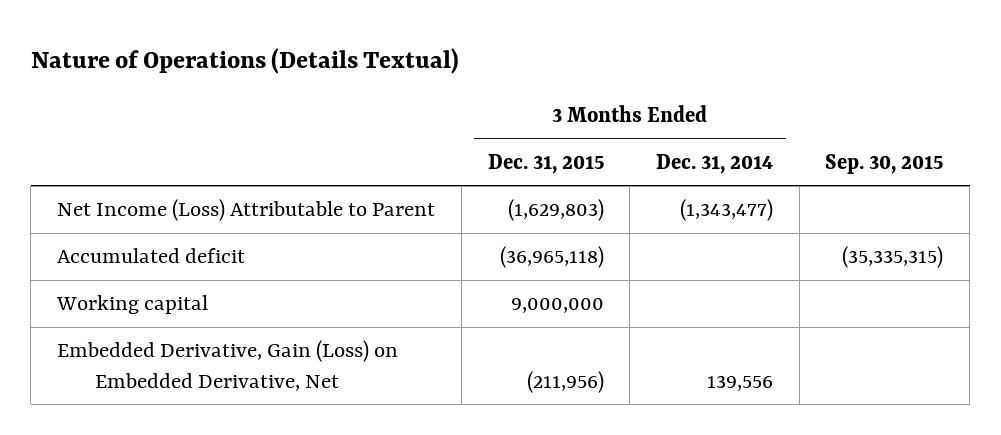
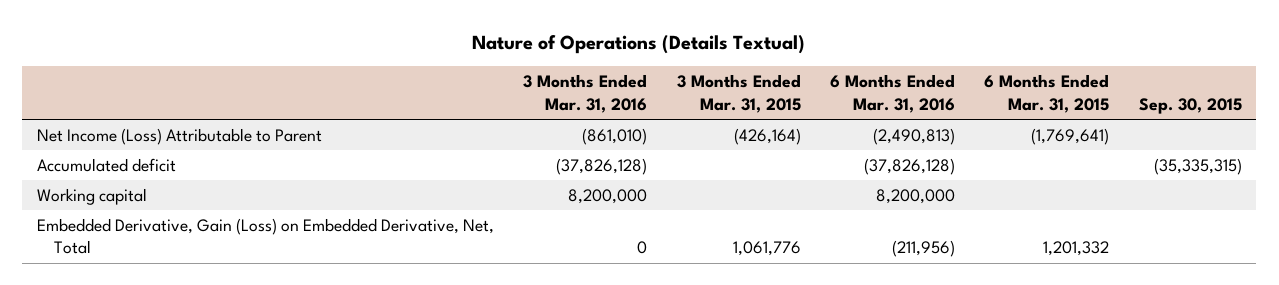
- | 3 Months Ended Dec. 31, 2015 | 3 Months Ended Dec. 31, 2014 | Sep. 30, 2015
+ | 3 Months Ended Mar. 31, 2016 | 3 Months Ended Mar. 31, 2015 | 6 Months Ended Mar. 31, 2016 | 6 Months Ended Mar. 31, 2015 | Sep. 30, 2015
- Embedded Derivative, Gain (Loss) on Embedded Derivative, Net | (211,956) | 139,556 |
+ Embedded Derivative, Gain (Loss) on Embedded Derivative, Net, Total | 0 | 1,061,776 | (211,956) | 1,201,332 |

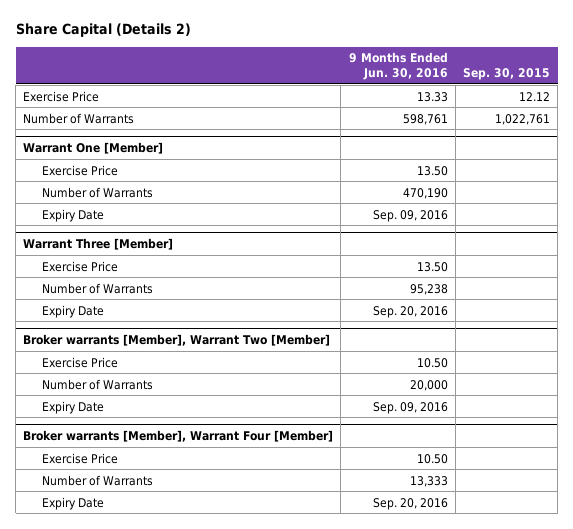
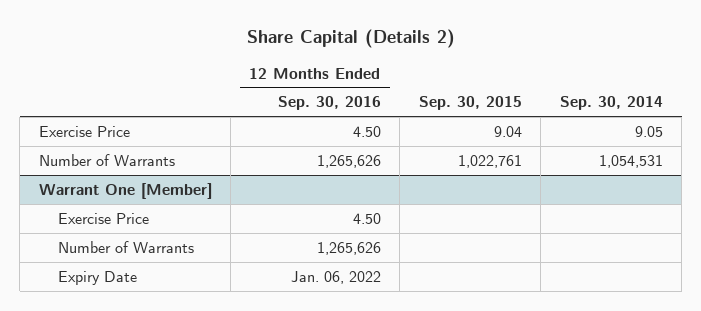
- | 9 Months Ended Jun. 30, 2016 | Sep. 30, 2015
+ | 12 Months Ended Sep. 30, 2016 | Sep. 30, 2015 | Sep. 30, 2014
- Exercise Price | 13.33 | 12.12
+ Exercise Price | 4.50 | 9.04 | 9.05
- Warrant Three [Member]
- Exercise Price | 13.50 |
- Number of Warrants | 95,238 |
- Expiry Date | Sep. 20, 2016 |
- Broker warrants [Member], Warrant Two [Member]
- Exercise Price | 10.50 |
- Number of Warrants | 20,000 |
- Expiry Date | Sep. 09, 2016 |
- Broker warrants [Member], Warrant Four [Member]
- Exercise Price | 10.50 |
- Number of Warrants | 13,333 |
- Expiry Date | Sep. 20, 2016 |

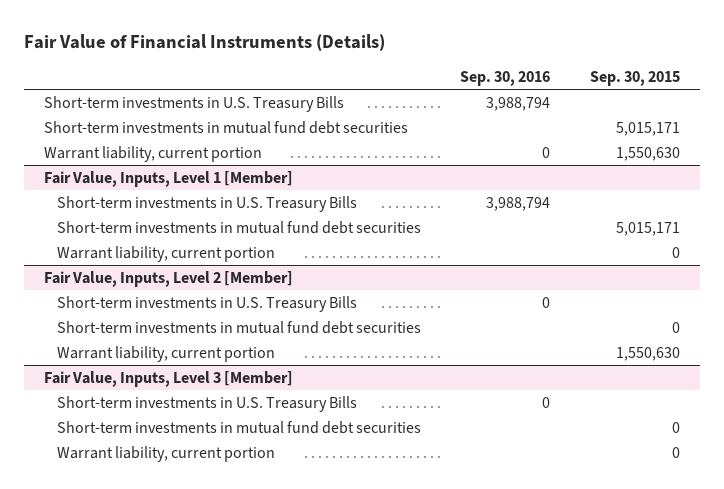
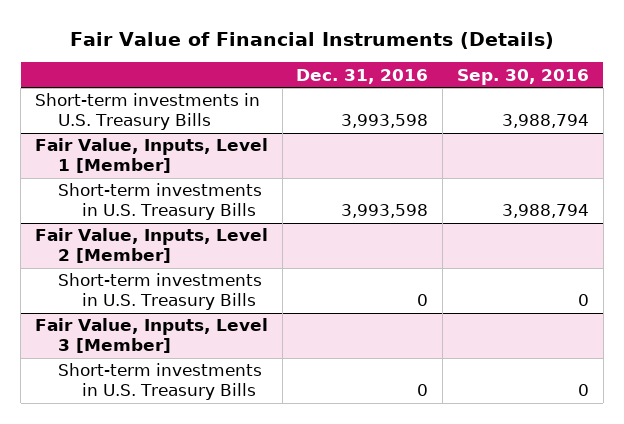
- | Sep. 30, 2016 | Sep. 30, 2015
+ | Dec. 31, 2016 | Sep. 30, 2016
- Short-term investments in mutual fund debt securities | | 5,015,171
- Warrant liability, current portion | 0 | 1,550,630
@ Fair Value, Inputs, Level 1 [Member]
- Short-term investments in mutual fund debt securities | | 5,015,171
- Warrant liability, current portion | | 0
@ Fair Value, Inputs, Level 2 [Member]
- Short-term investments in mutual fund debt securities | | 0
- Warrant liability, current portion | | 1,550,630
@ Fair Value, Inputs, Level 3 [Member]
- Short-term investments in mutual fund debt securities | | 0
- Warrant liability, current portion | | 0

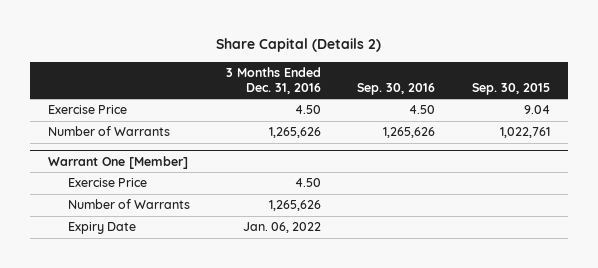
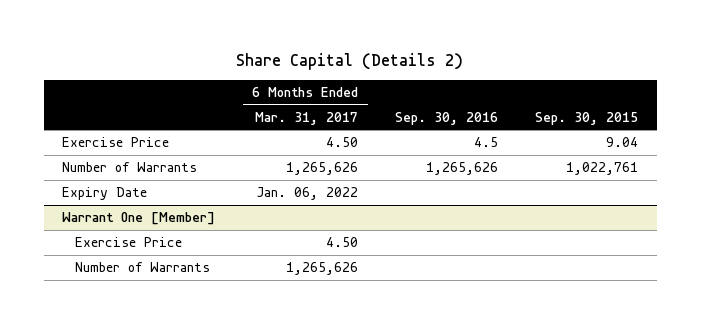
- | 3 Months Ended Dec. 31, 2016 | Sep. 30, 2016 | Sep. 30, 2015
+ | 6 Months Ended Mar. 31, 2017 | Sep. 30, 2016 | Sep. 30, 2015
- Exercise Price | 4.50 | 4.50 | 9.04
+ Exercise Price | 4.50 | 4.5 | 9.04
+ Expiry Date | Jan. 06, 2022 | |
@ Warrant One [Member]
- Expiry Date | Jan. 06, 2022 | |

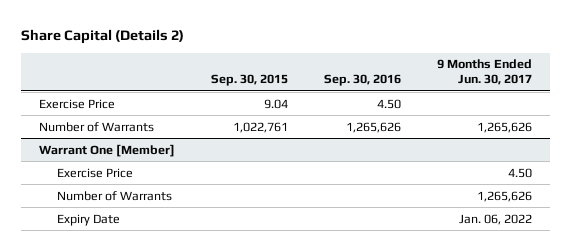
- | 6 Months Ended Mar. 31, 2017 | Sep. 30, 2016 | Sep. 30, 2015
+ | Sep. 30, 2015 | Sep. 30, 2016 | 9 Months Ended Jun. 30, 2017
- Exercise Price | 4.50 | 4.5 | 9.04
+ Exercise Price | 9.04 | 4.50 |
- Expiry Date | Jan. 06, 2022 | |
@ Warrant One [Member]
+ Expiry Date | | | Jan. 06, 2022

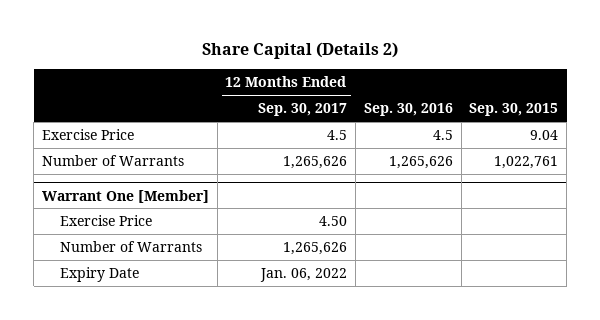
- | Sep. 30, 2015 | Sep. 30, 2016 | 9 Months Ended Jun. 30, 2017
+ | 12 Months Ended Sep. 30, 2017 | Sep. 30, 2016 | Sep. 30, 2015
- Exercise Price | 9.04 | 4.50 |
+ Exercise Price | 4.5 | 4.5 | 9.04

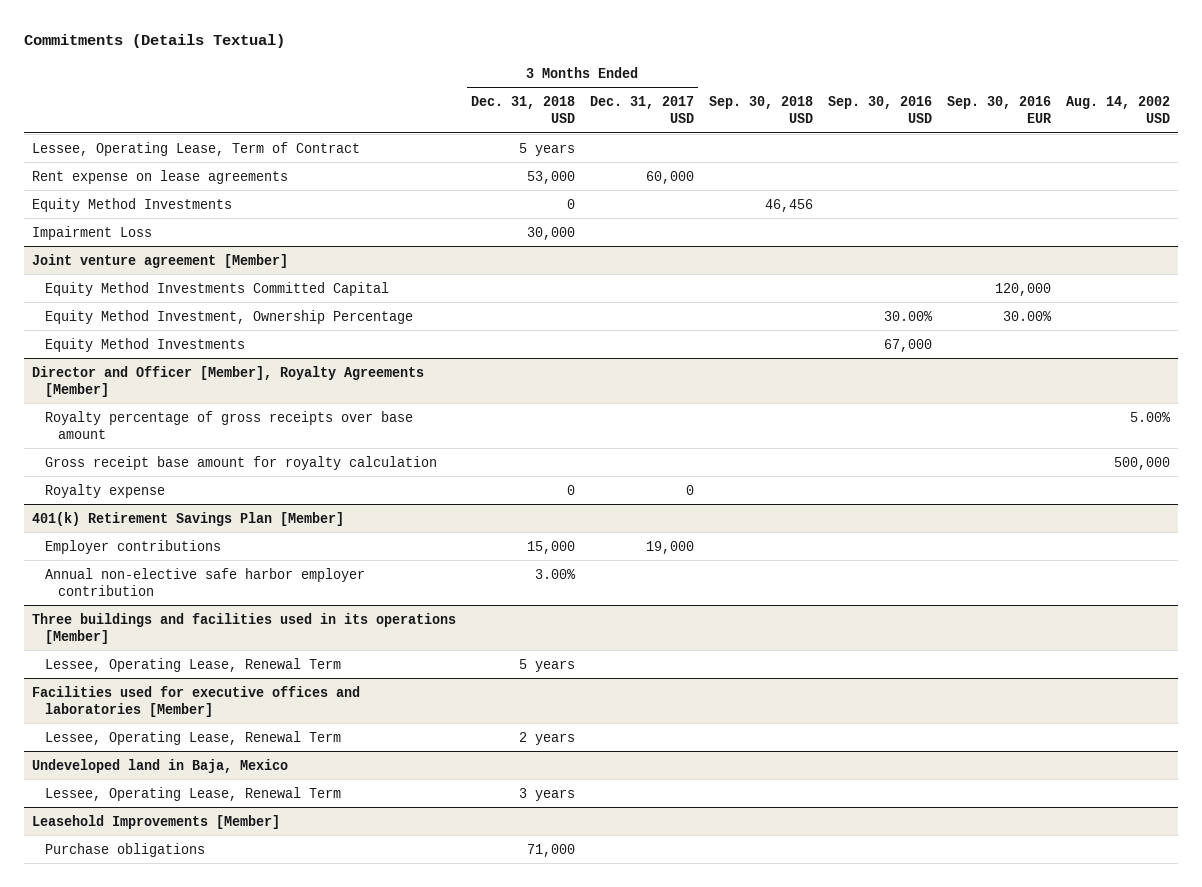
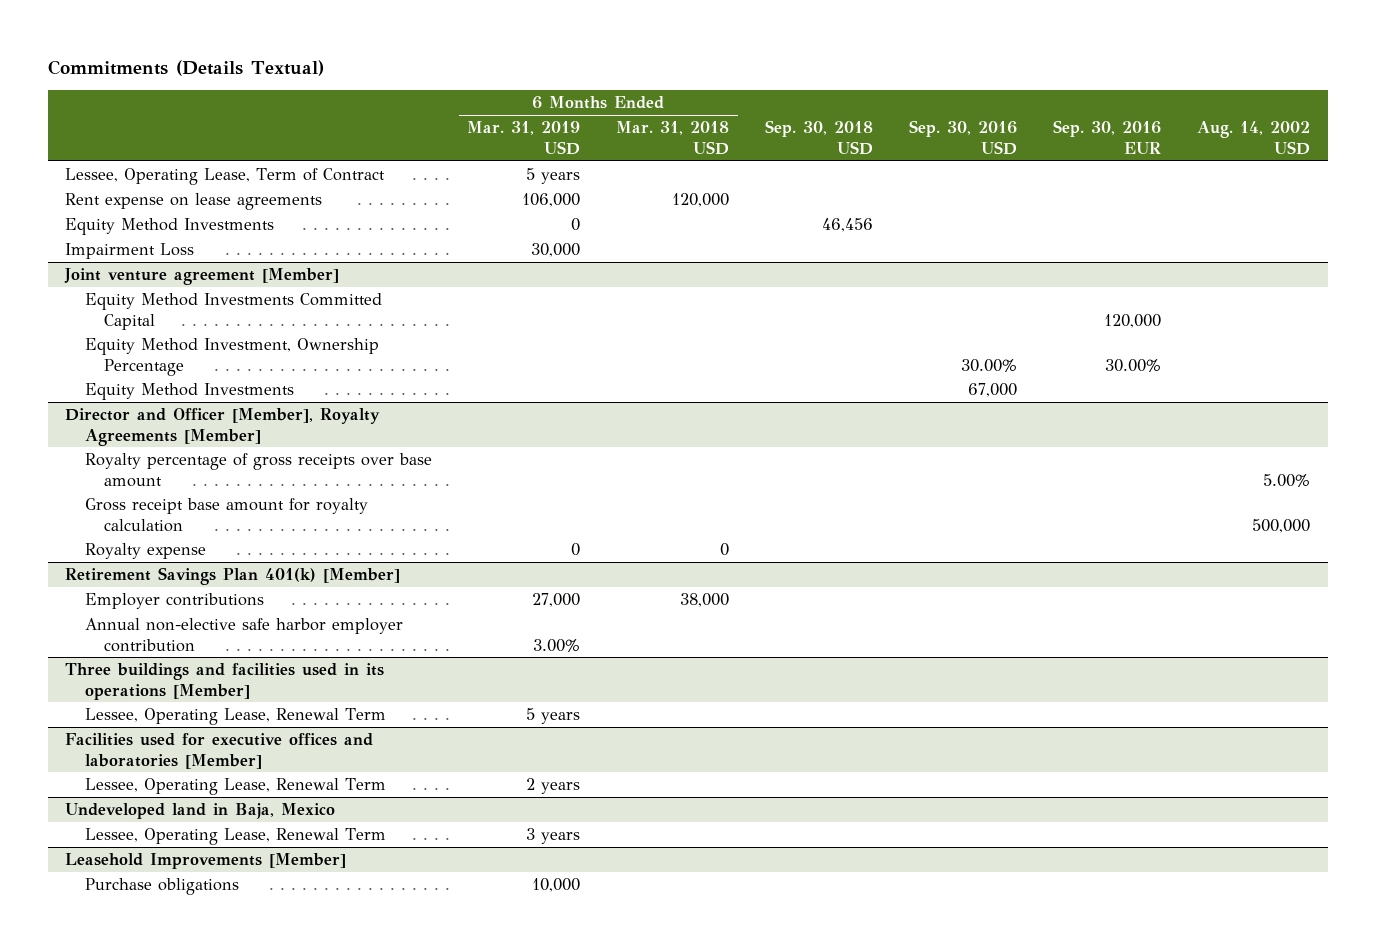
- | 3 Months Ended Dec. 31, 2018 USD | 3 Months Ended Dec. 31, 2017 USD | Sep. 30, 2018 USD | Sep. 30, 2016 USD | Sep. 30, 2016 EUR | Aug. 14, 2002 USD
+ | 6 Months Ended Mar. 31, 2019 USD | 6 Months Ended Mar. 31, 2018 USD | Sep. 30, 2018 USD | Sep. 30, 2016 USD | Sep. 30, 2016 EUR | Aug. 14, 2002 USD
- 401(k) Retirement Savings Plan [Member]
+ Retirement Savings Plan 401(k) [Member]

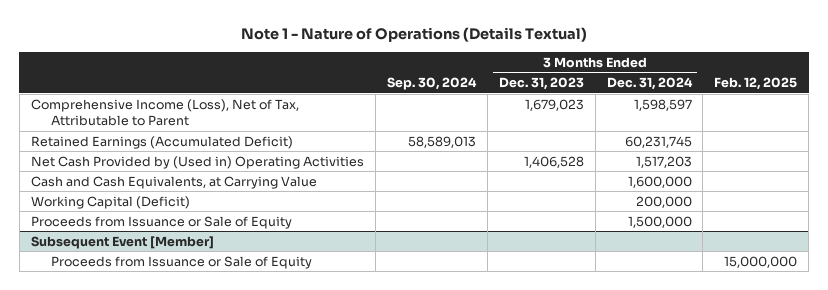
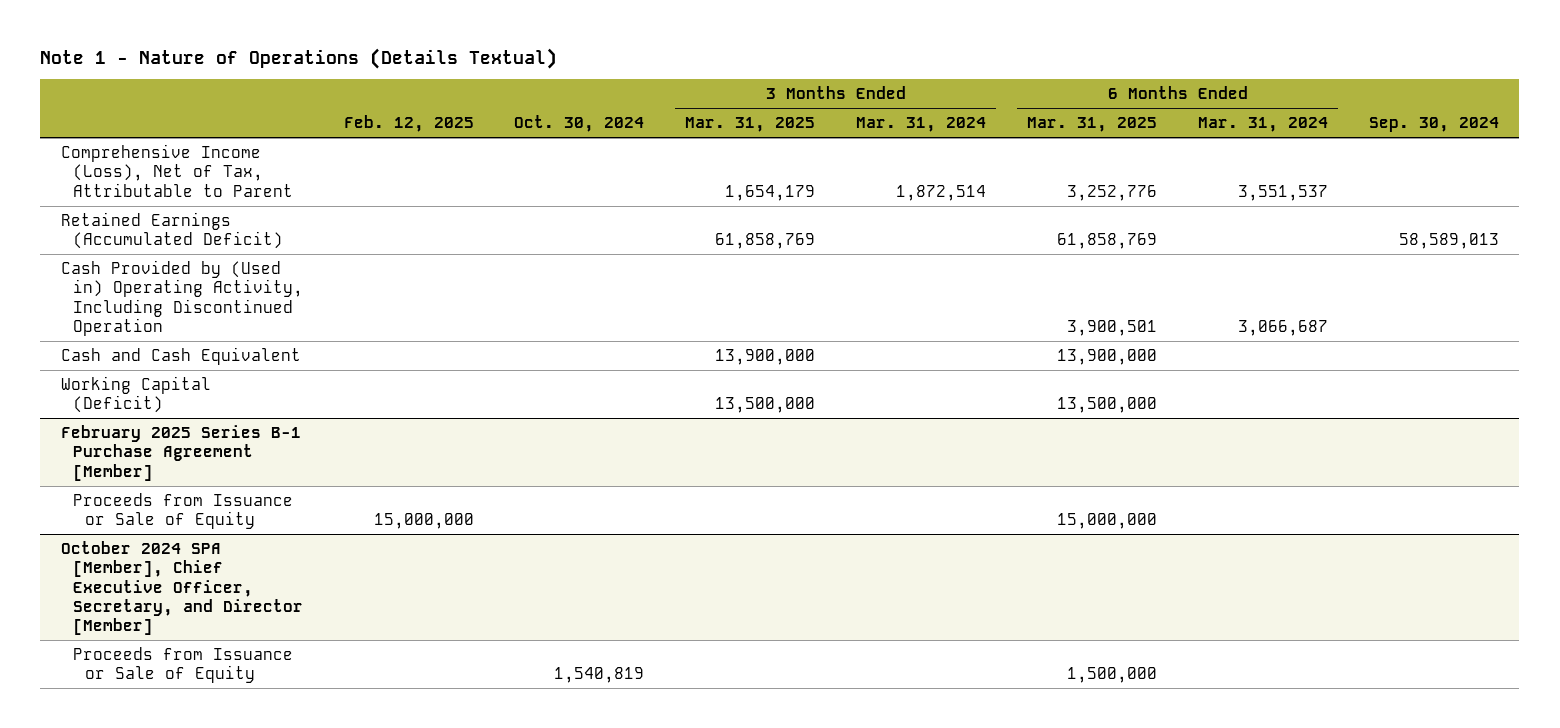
- | Sep. 30, 2024 | 3 Months Ended Dec. 31, 2023 | 3 Months Ended Dec. 31, 2024 | Feb. 12, 2025
+ | Feb. 12, 2025 | Oct. 30, 2024 | 3 Months Ended Mar. 31, 2025 | 3 Months Ended Mar. 31, 2024 | 6 Months Ended Mar. 31, 2025 | 6 Months Ended Mar. 31, 2024 | Sep. 30, 2024
- Net Cash Provided by (Used in) Operating Activities | | 1,406,528 | 1,517,203 |
- Cash and Cash Equivalents, at Carrying Value | | | 1,600,000 |
+ Cash Provided by (Used in) Operating Activity, Including Discontinued Operation | | | | | 3,900,501 | 3,066,687 |
+ Cash and Cash Equivalent | | | 13,900,000 | | 13,900,000 | |
- Proceeds from Issuance or Sale of Equity | | | 1,500,000 |
- Subsequent Event [Member]
+ February 2025 Series B-1 Purchase Agreement [Member]
+ October 2024 SPA [Member], Chief Executive Officer, Secretary, and Director [Member]
+ Proceeds from Issuance or Sale of Equity | | 1,540,819 | | | 1,500,000 | |

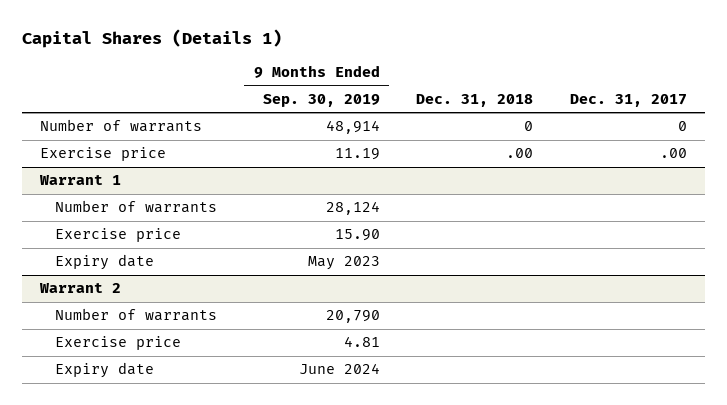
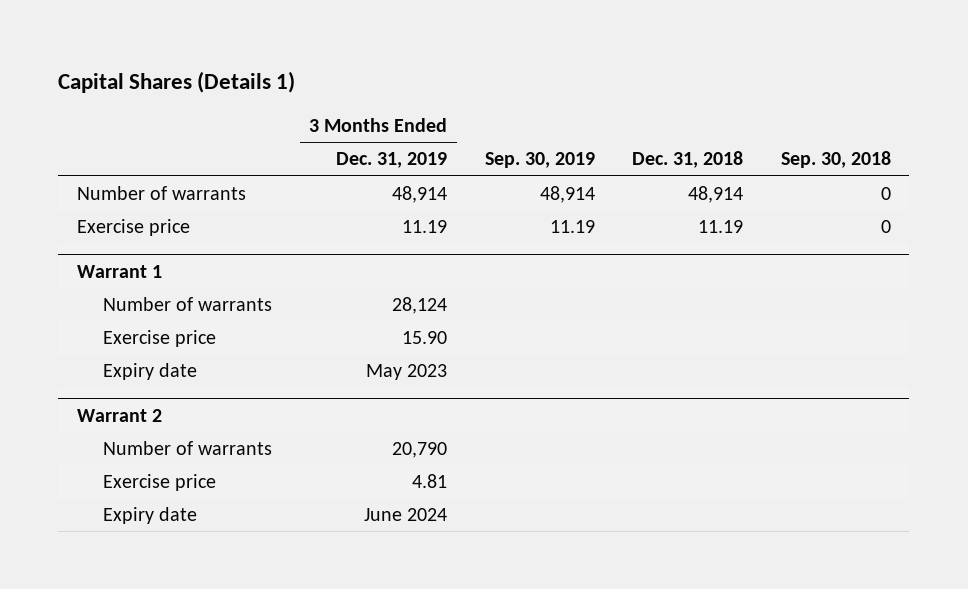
- | 9 Months Ended Sep. 30, 2019 | Dec. 31, 2018 | Dec. 31, 2017
+ | 3 Months Ended Dec. 31, 2019 | Sep. 30, 2019 | Dec. 31, 2018 | Sep. 30, 2018
- Number of warrants | 48,914 | 0 | 0
- Exercise price | 11.19 | .00 | .00
+ Number of warrants | 48,914 | 48,914 | 48,914 | 0
+ Exercise price | 11.19 | 11.19 | 11.19 | 0

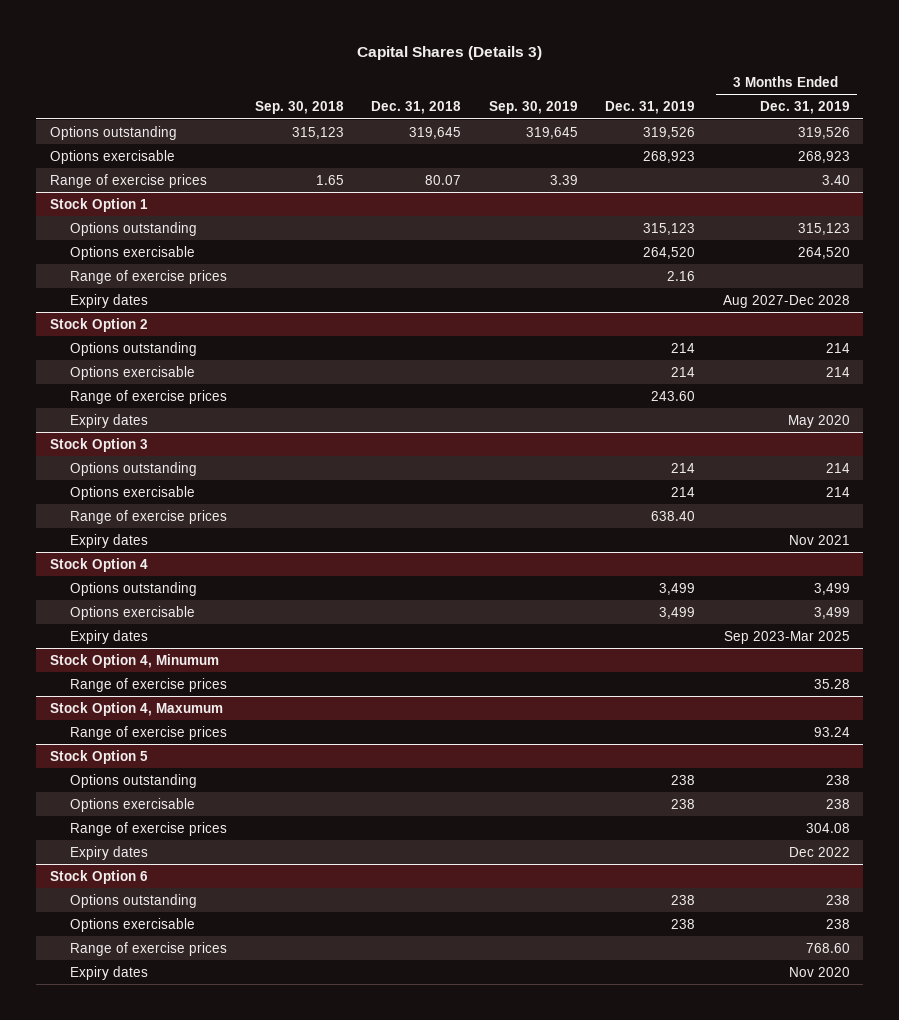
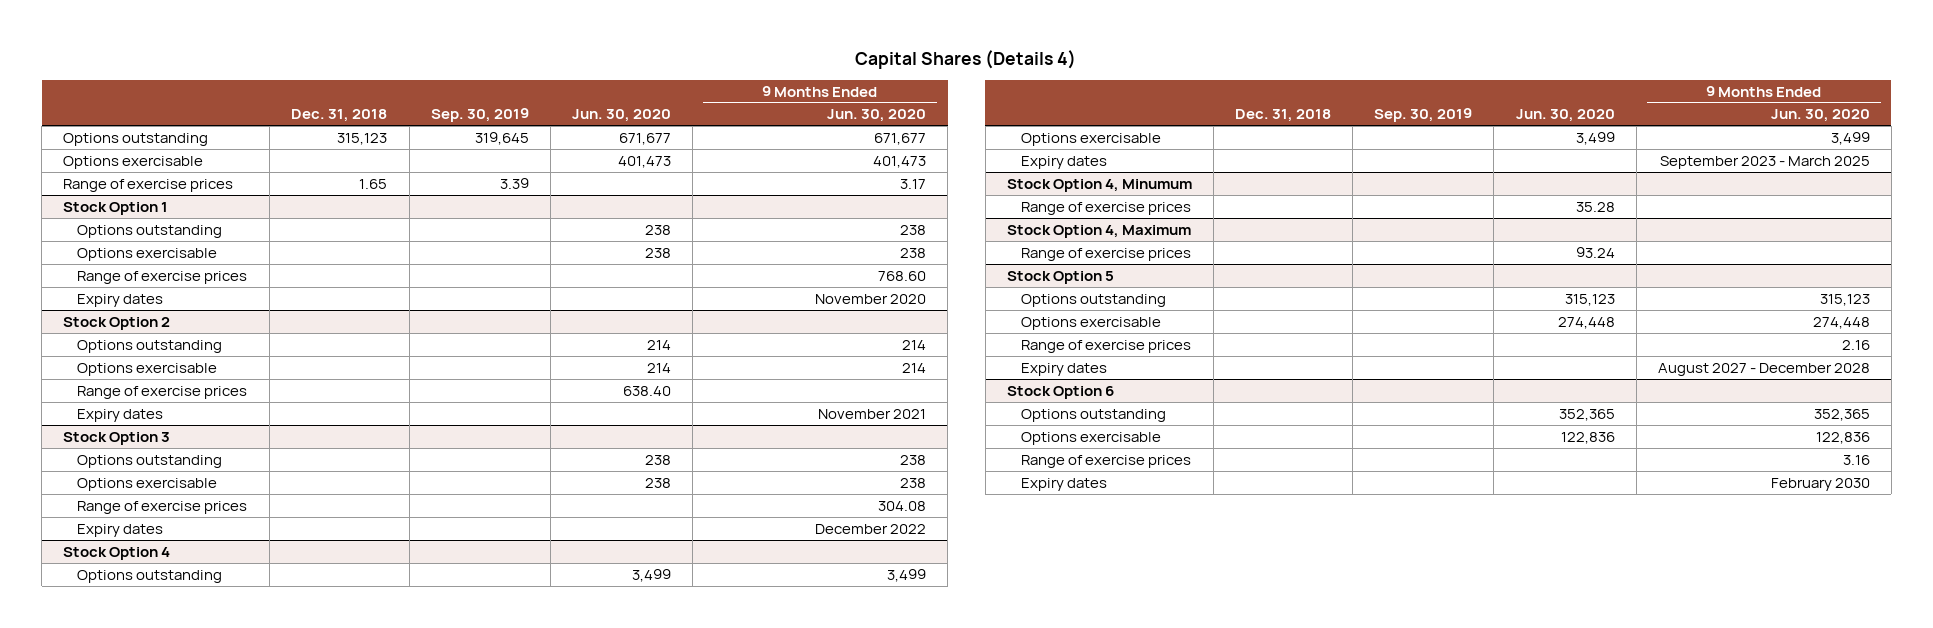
- Capital Shares (Details 3)
+ Capital Shares (Details 4)
- | Sep. 30, 2018 | Dec. 31, 2018 | Sep. 30, 2019 | Dec. 31, 2019 | 3 Months Ended Dec. 31, 2019
+ | Dec. 31, 2018 | Sep. 30, 2019 | Jun. 30, 2020 | 9 Months Ended Jun. 30, 2020
- Options outstanding | 315,123 | 319,645 | 319,645 | 319,526 | 319,526
+ Options outstanding | 315,123 | 319,645 | 671,677 | 671,677
- Range of exercise prices | 1.65 | 80.07 | 3.39 | | 3.40
+ Range of exercise prices | 1.65 | 3.39 | | 3.17
- Stock Option 4, Maxumum
+ Stock Option 4, Maximum

